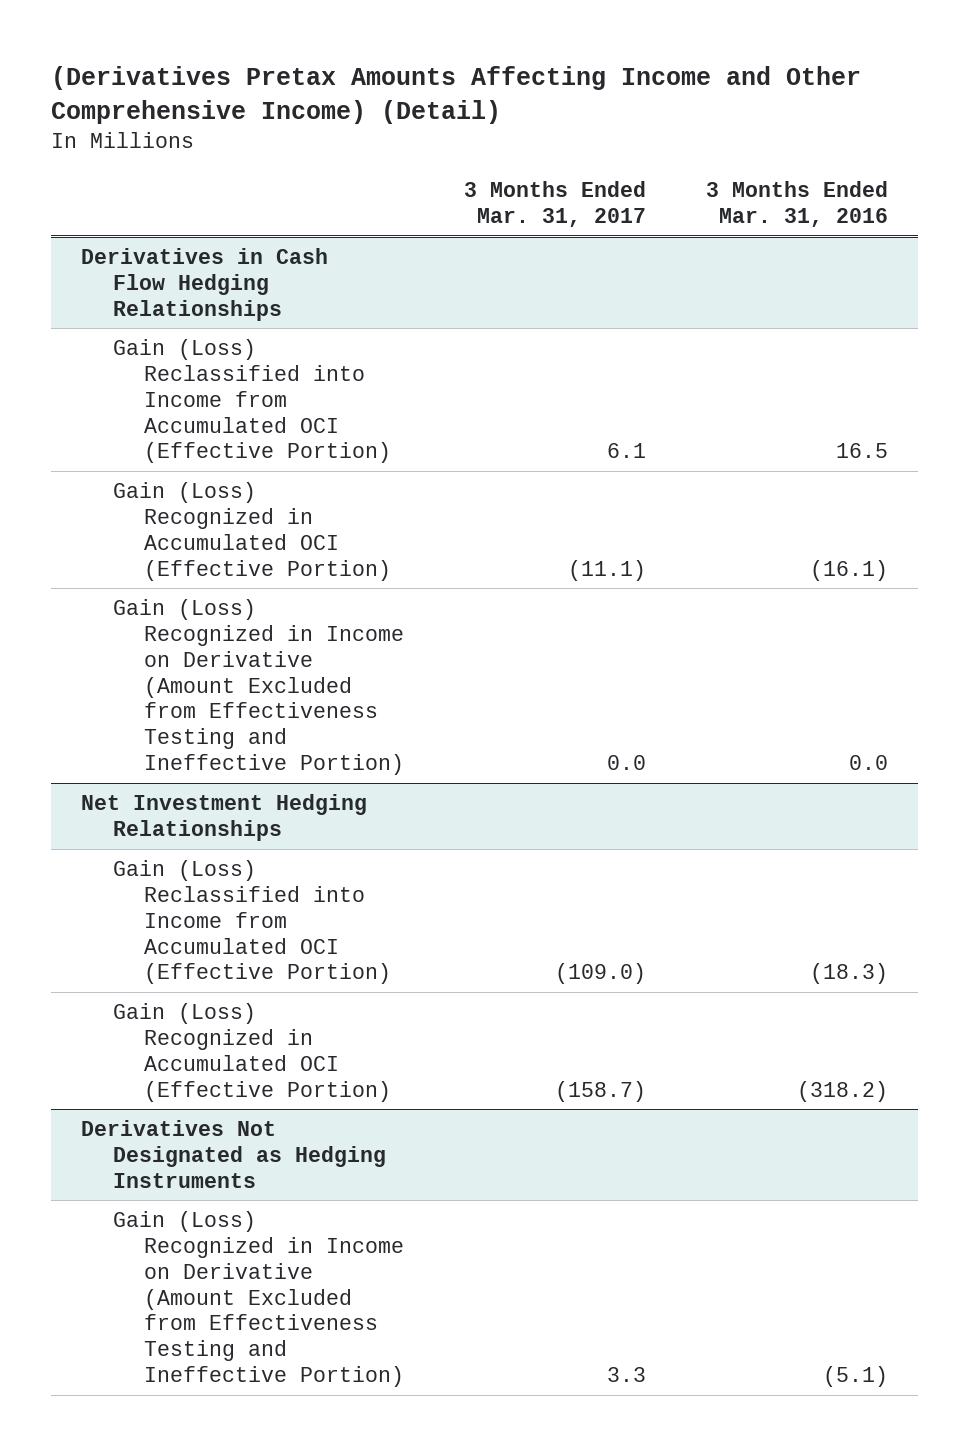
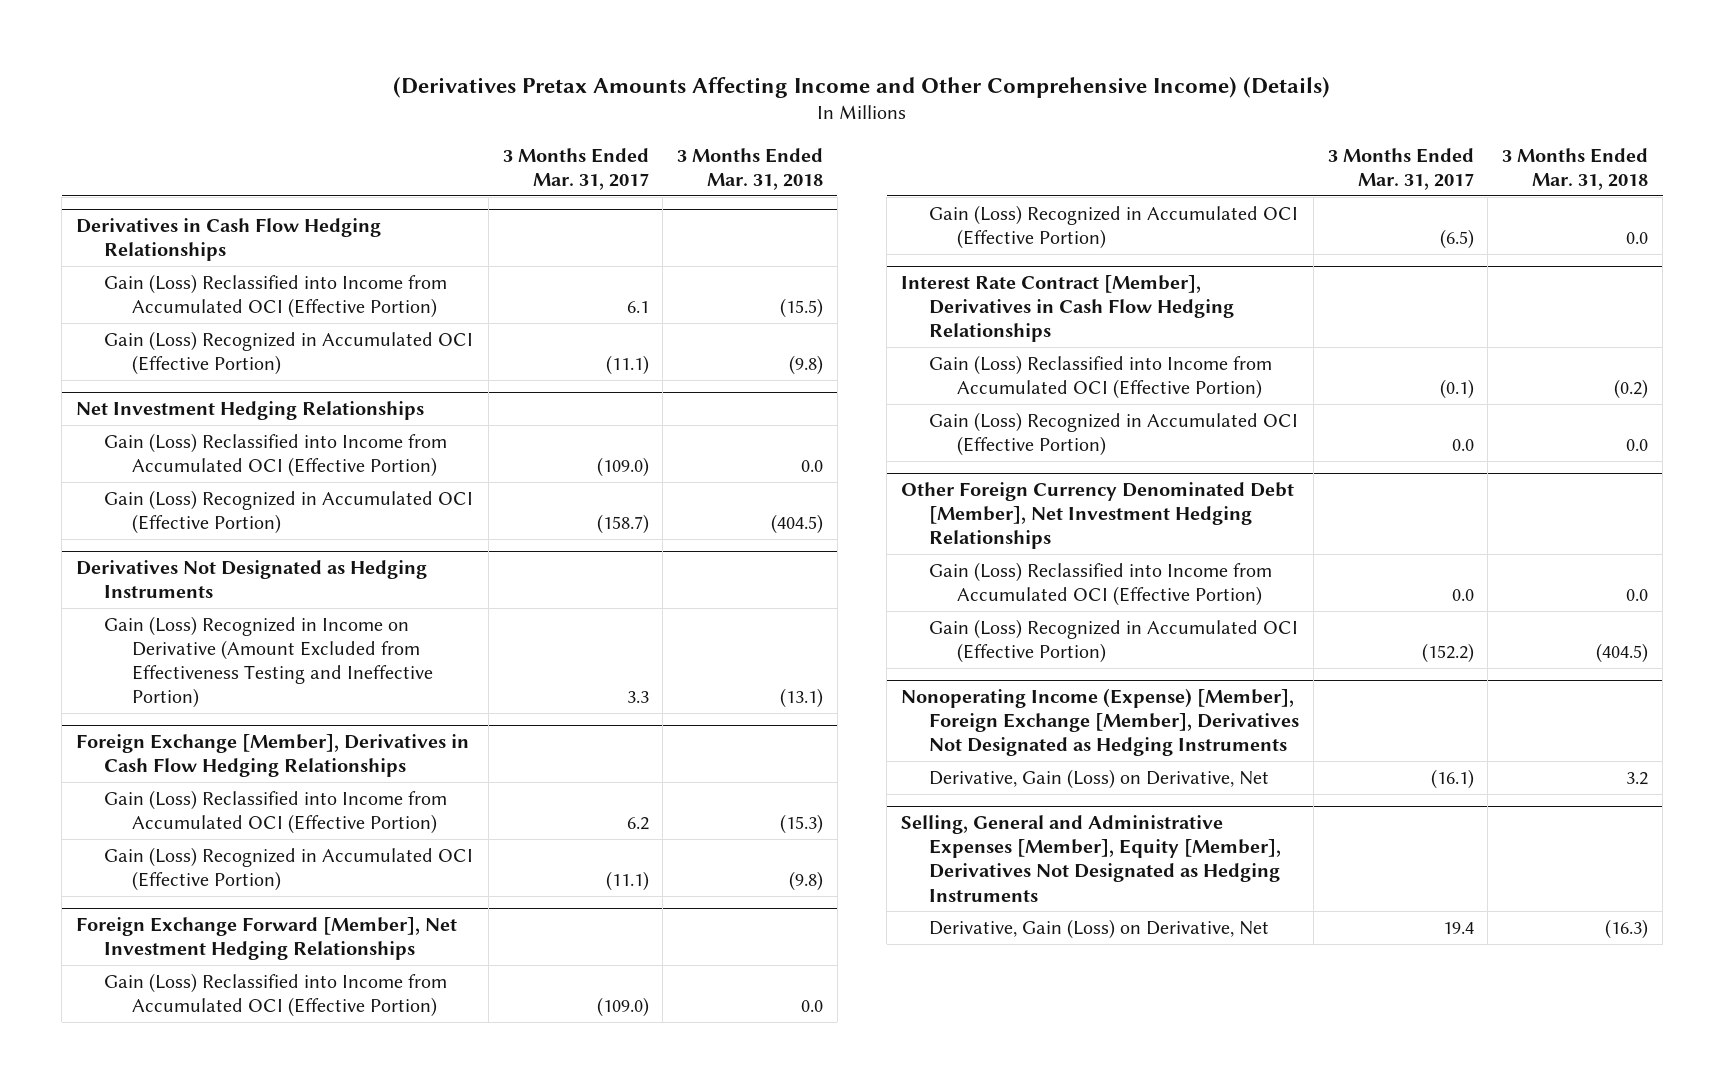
- (Derivatives Pretax Amounts Affecting Income and Other Comprehensive Income) (Detail)
+ (Derivatives Pretax Amounts Affecting Income and Other Comprehensive Income) (Details)
- | 3 Months Ended Mar. 31, 2017 | 3 Months Ended Mar. 31, 2016
+ | 3 Months Ended Mar. 31, 2017 | 3 Months Ended Mar. 31, 2018
@ Derivatives in Cash Flow Hedging Relationships
- Gain (Loss) Recognized in Income on Derivative (Amount Excluded from Effectiveness Testing and Ineffective Portion) | 0.0 | 0.0
+ Foreign Exchange [Member], Derivatives in Cash Flow Hedging Relationships
+ Gain (Loss) Reclassified into Income from Accumulated OCI (Effective Portion) | 6.2 | (15.3)
+ Gain (Loss) Recognized in Accumulated OCI (Effective Portion) | (11.1) | (9.8)
+ Foreign Exchange Forward [Member], Net Investment Hedging Relationships
+ Gain (Loss) Reclassified into Income from Accumulated OCI (Effective Portion) | (109.0) | 0.0
+ Gain (Loss) Recognized in Accumulated OCI (Effective Portion) | (6.5) | 0.0
+ Interest Rate Contract [Member], Derivatives in Cash Flow Hedging Relationships
+ Gain (Loss) Reclassified into Income from Accumulated OCI (Effective Portion) | (0.1) | (0.2)
+ Gain (Loss) Recognized in Accumulated OCI (Effective Portion) | 0.0 | 0.0
+ Other Foreign Currency Denominated Debt [Member], Net Investment Hedging Relationships
+ Gain (Loss) Reclassified into Income from Accumulated OCI (Effective Portion) | 0.0 | 0.0
+ Gain (Loss) Recognized in Accumulated OCI (Effective Portion) | (152.2) | (404.5)
+ Nonoperating Income (Expense) [Member], Foreign Exchange [Member], Derivatives Not Designated as Hedging Instruments
+ Derivative, Gain (Loss) on Derivative, Net | (16.1) | 3.2
+ Selling, General and Administrative Expenses [Member], Equity [Member], Derivatives Not Designated as Hedging Instruments
+ Derivative, Gain (Loss) on Derivative, Net | 19.4 | (16.3)

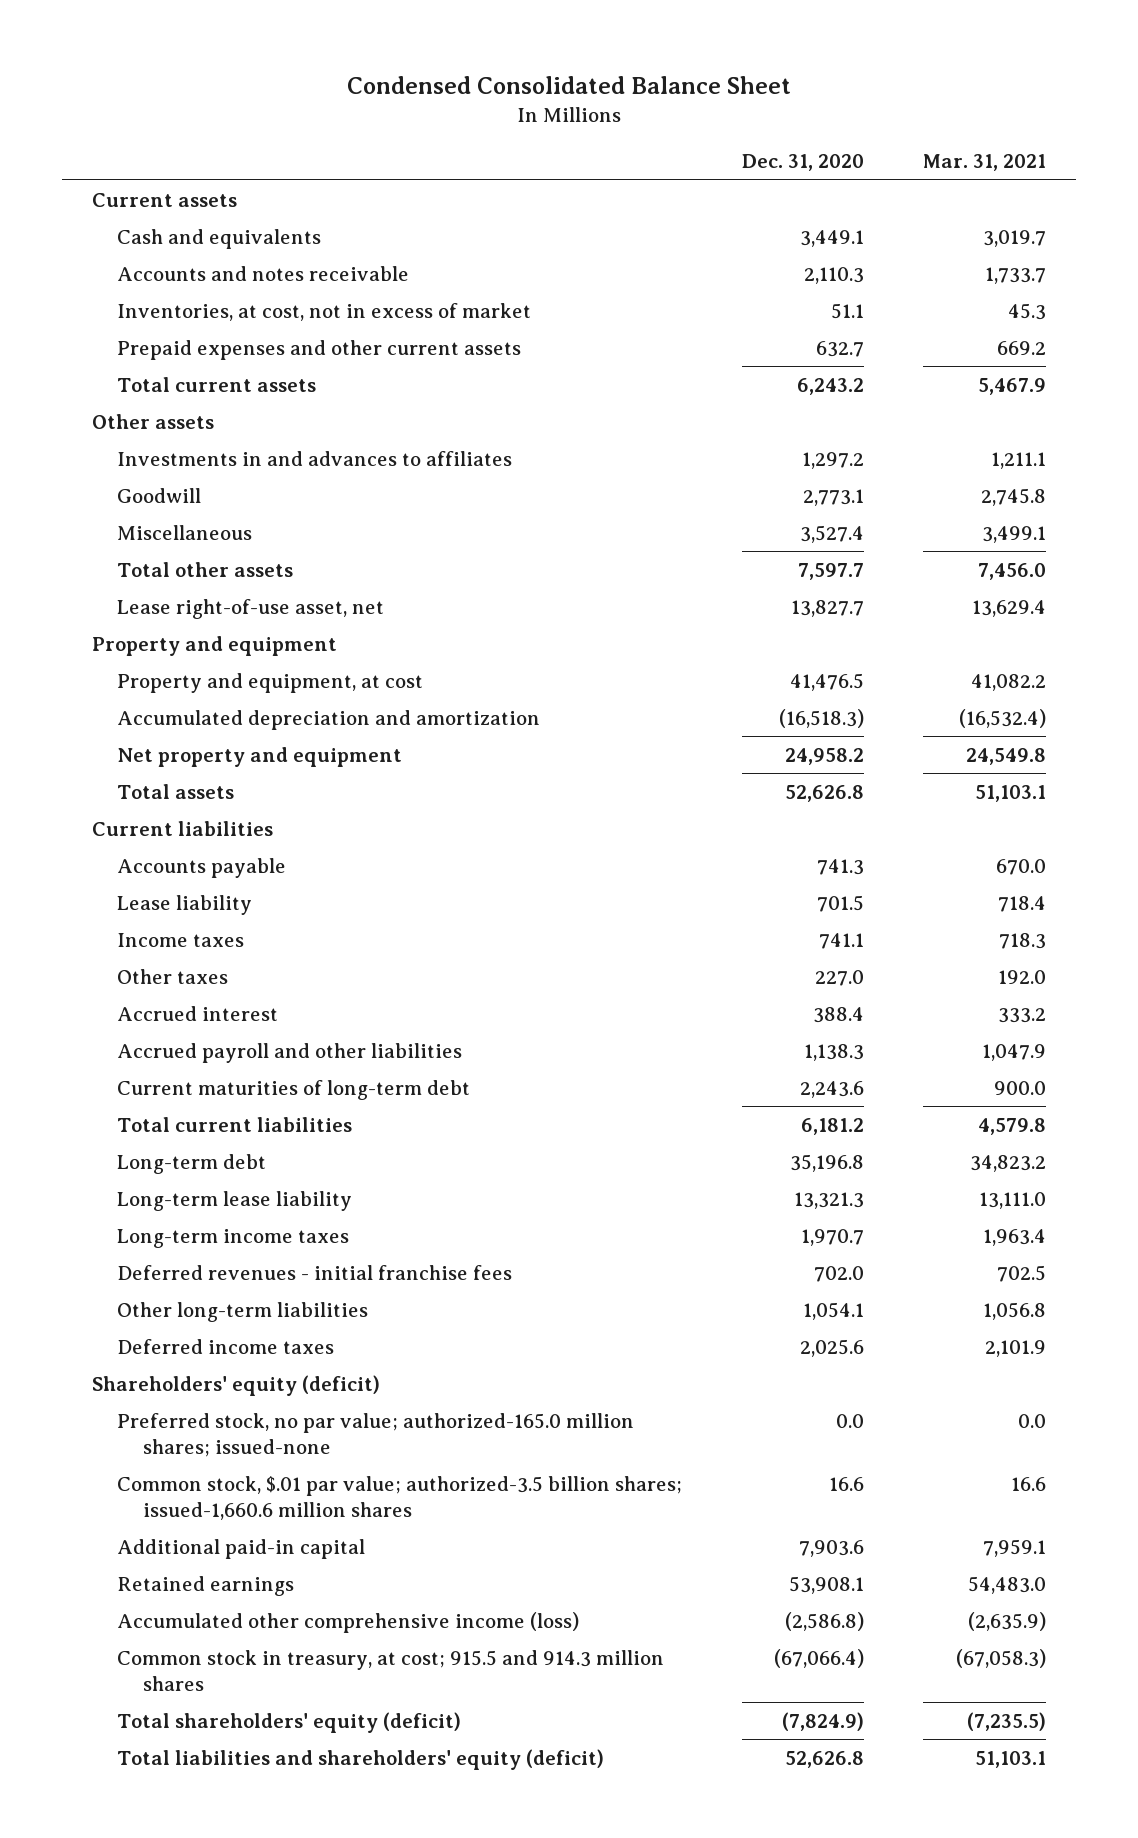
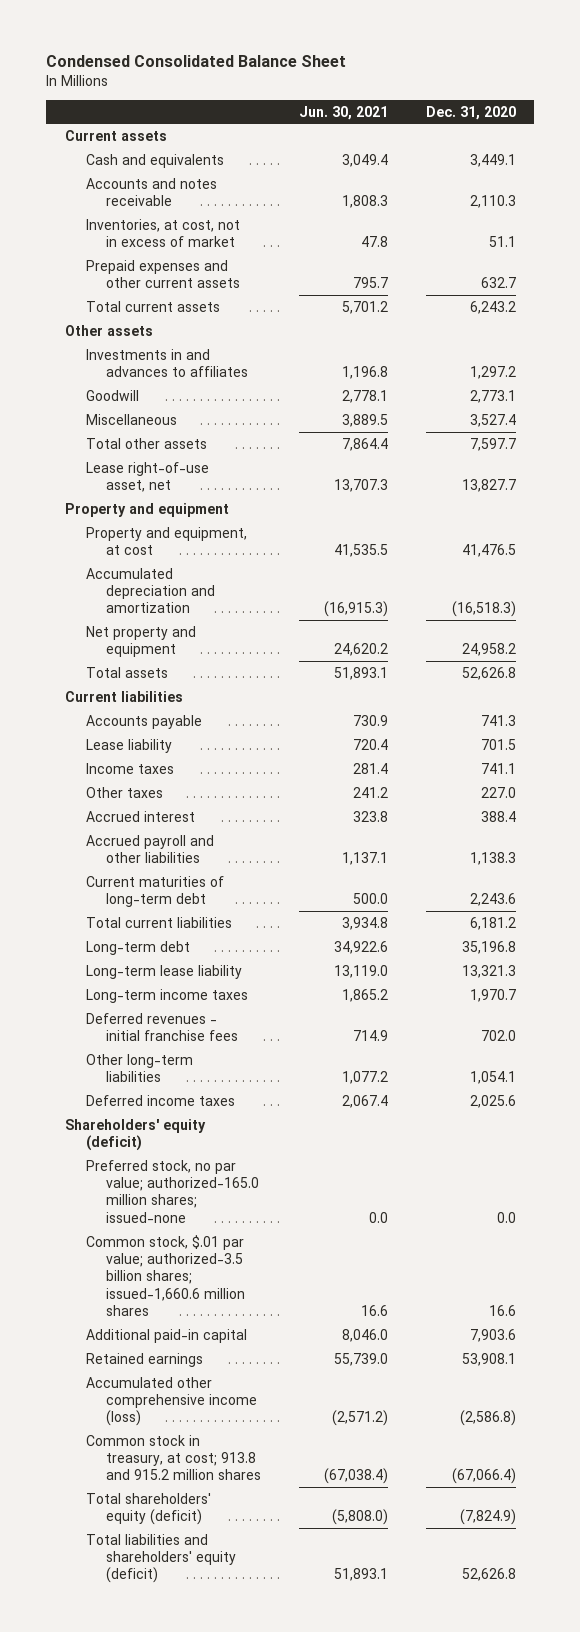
- | Dec. 31, 2020 | Mar. 31, 2021
+ | Jun. 30, 2021 | Dec. 31, 2020
- Common stock in treasury, at cost; 915.5 and 914.3 million shares | (67,066.4) | (67,058.3)
+ Common stock in treasury, at cost; 913.8 and 915.2 million shares | (67,038.4) | (67,066.4)

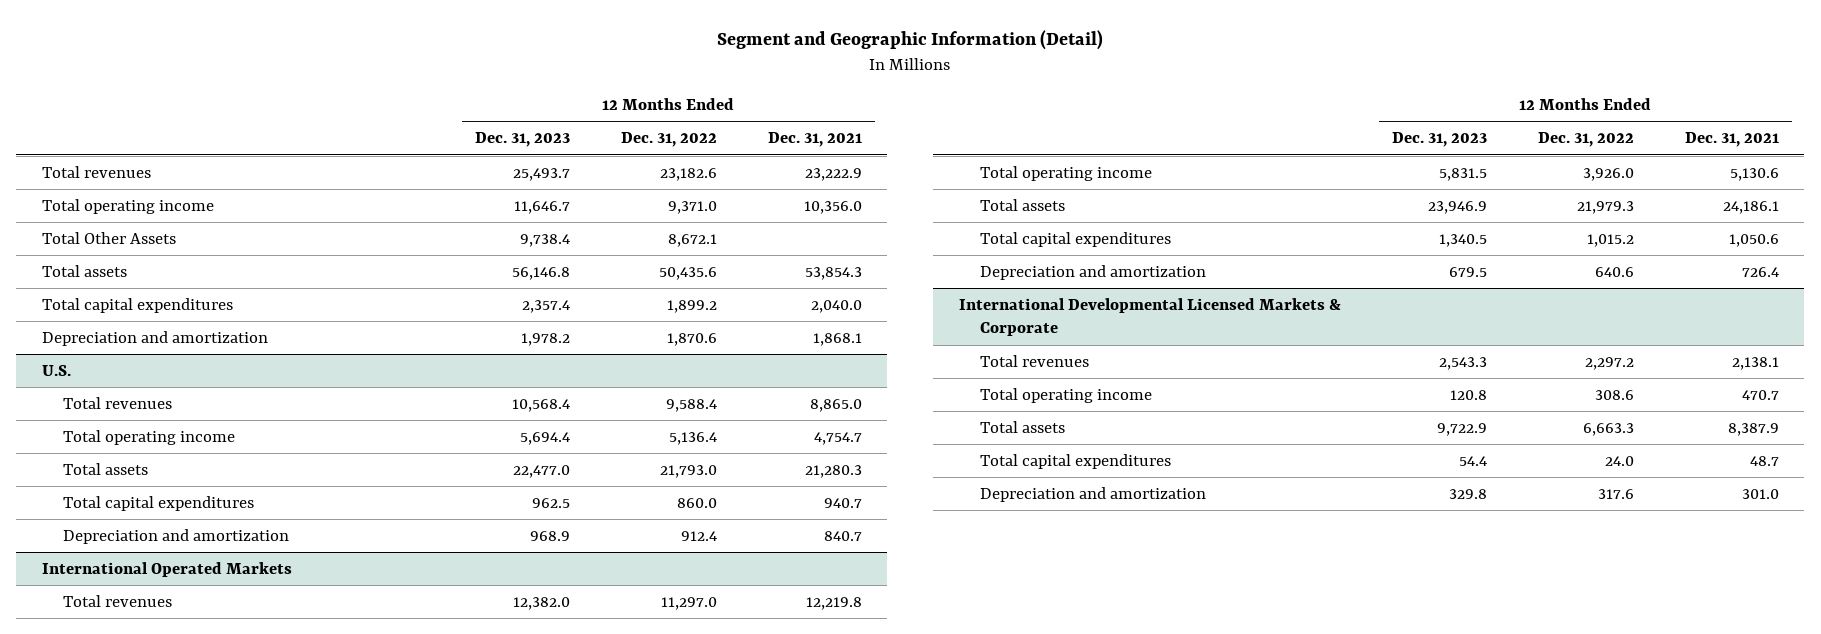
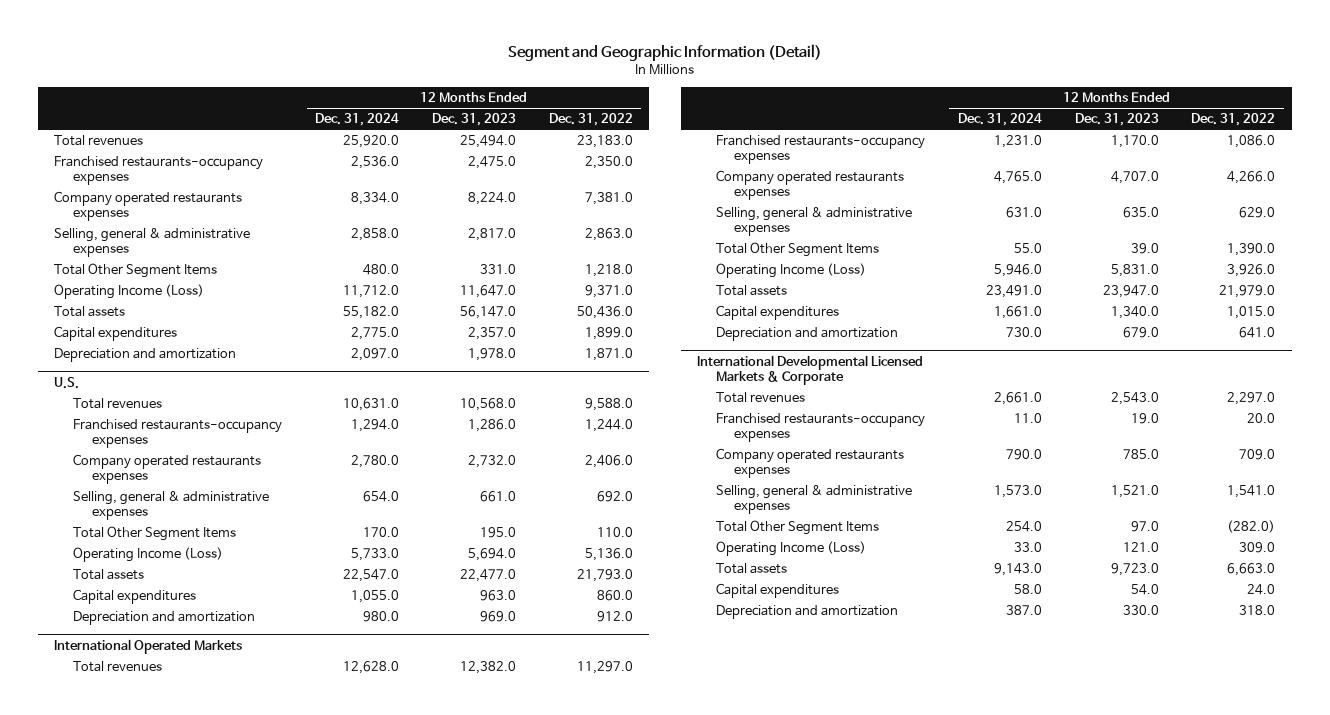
- | 12 Months Ended Dec. 31, 2023 | 12 Months Ended Dec. 31, 2022 | 12 Months Ended Dec. 31, 2021
+ | 12 Months Ended Dec. 31, 2024 | 12 Months Ended Dec. 31, 2023 | 12 Months Ended Dec. 31, 2022
- Total revenues | 25,493.7 | 23,182.6 | 23,222.9
- Total operating income | 11,646.7 | 9,371.0 | 10,356.0
- Total Other Assets | 9,738.4 | 8,672.1 |
- Total assets | 56,146.8 | 50,435.6 | 53,854.3
- Total capital expenditures | 2,357.4 | 1,899.2 | 2,040.0
- Depreciation and amortization | 1,978.2 | 1,870.6 | 1,868.1
+ Total revenues | 25,920.0 | 25,494.0 | 23,183.0
+ Franchised restaurants-occupancy expenses | 2,536.0 | 2,475.0 | 2,350.0
+ Company operated restaurants expenses | 8,334.0 | 8,224.0 | 7,381.0
+ Selling, general & administrative expenses | 2,858.0 | 2,817.0 | 2,863.0
+ Total Other Segment Items | 480.0 | 331.0 | 1,218.0
+ Operating Income (Loss) | 11,712.0 | 11,647.0 | 9,371.0
+ Total assets | 55,182.0 | 56,147.0 | 50,436.0
+ Capital expenditures | 2,775.0 | 2,357.0 | 1,899.0
+ Depreciation and amortization | 2,097.0 | 1,978.0 | 1,871.0
@ U.S.
- Total revenues | 10,568.4 | 9,588.4 | 8,865.0
- Total operating income | 5,694.4 | 5,136.4 | 4,754.7
+ Total revenues | 10,631.0 | 10,568.0 | 9,588.0
+ Franchised restaurants-occupancy expenses | 1,294.0 | 1,286.0 | 1,244.0
+ Company operated restaurants expenses | 2,780.0 | 2,732.0 | 2,406.0
+ Selling, general & administrative expenses | 654.0 | 661.0 | 692.0
+ Total Other Segment Items | 170.0 | 195.0 | 110.0
+ Operating Income (Loss) | 5,733.0 | 5,694.0 | 5,136.0
- Total capital expenditures | 962.5 | 860.0 | 940.7
- Depreciation and amortization | 968.9 | 912.4 | 840.7
+ Capital expenditures | 1,055.0 | 963.0 | 860.0
+ Depreciation and amortization | 980.0 | 969.0 | 912.0
@ International Operated Markets
- Total operating income | 5,831.5 | 3,926.0 | 5,130.6
- Total assets | 23,946.9 | 21,979.3 | 24,186.1
- Total capital expenditures | 1,340.5 | 1,015.2 | 1,050.6
- Depreciation and amortization | 679.5 | 640.6 | 726.4
+ Franchised restaurants-occupancy expenses | 1,231.0 | 1,170.0 | 1,086.0
+ Company operated restaurants expenses | 4,765.0 | 4,707.0 | 4,266.0
+ Selling, general & administrative expenses | 631.0 | 635.0 | 629.0
+ Total Other Segment Items | 55.0 | 39.0 | 1,390.0
+ Operating Income (Loss) | 5,946.0 | 5,831.0 | 3,926.0
+ Total assets | 23,491.0 | 23,947.0 | 21,979.0
+ Capital expenditures | 1,661.0 | 1,340.0 | 1,015.0
+ Depreciation and amortization | 730.0 | 679.0 | 641.0
@ International Developmental Licensed Markets & Corporate
- Total revenues | 2,543.3 | 2,297.2 | 2,138.1
- Total operating income | 120.8 | 308.6 | 470.7
- Total assets | 9,722.9 | 6,663.3 | 8,387.9
- Total capital expenditures | 54.4 | 24.0 | 48.7
- Depreciation and amortization | 329.8 | 317.6 | 301.0
+ Total revenues | 2,661.0 | 2,543.0 | 2,297.0
+ Franchised restaurants-occupancy expenses | 11.0 | 19.0 | 20.0
+ Company operated restaurants expenses | 790.0 | 785.0 | 709.0
+ Selling, general & administrative expenses | 1,573.0 | 1,521.0 | 1,541.0
+ Total Other Segment Items | 254.0 | 97.0 | (282.0)
+ Operating Income (Loss) | 33.0 | 121.0 | 309.0
+ Total assets | 9,143.0 | 9,723.0 | 6,663.0
+ Capital expenditures | 58.0 | 54.0 | 24.0
+ Depreciation and amortization | 387.0 | 330.0 | 318.0

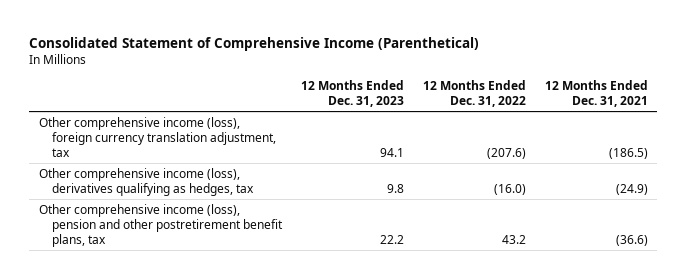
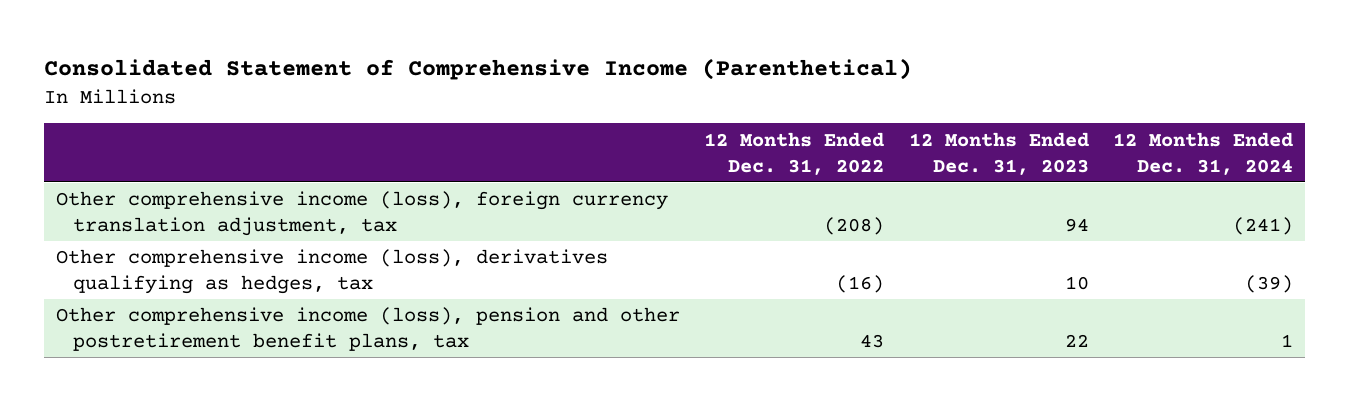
- | 12 Months Ended Dec. 31, 2023 | 12 Months Ended Dec. 31, 2022 | 12 Months Ended Dec. 31, 2021
+ | 12 Months Ended Dec. 31, 2022 | 12 Months Ended Dec. 31, 2023 | 12 Months Ended Dec. 31, 2024
- Other comprehensive income (loss), foreign currency translation adjustment, tax | 94.1 | (207.6) | (186.5)
- Other comprehensive income (loss), derivatives qualifying as hedges, tax | 9.8 | (16.0) | (24.9)
- Other comprehensive income (loss), pension and other postretirement benefit plans, tax | 22.2 | 43.2 | (36.6)
+ Other comprehensive income (loss), foreign currency translation adjustment, tax | (208) | 94 | (241)
+ Other comprehensive income (loss), derivatives qualifying as hedges, tax | (16) | 10 | (39)
+ Other comprehensive income (loss), pension and other postretirement benefit plans, tax | 43 | 22 | 1

